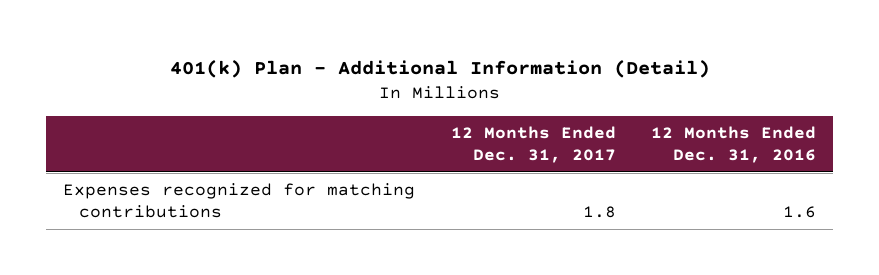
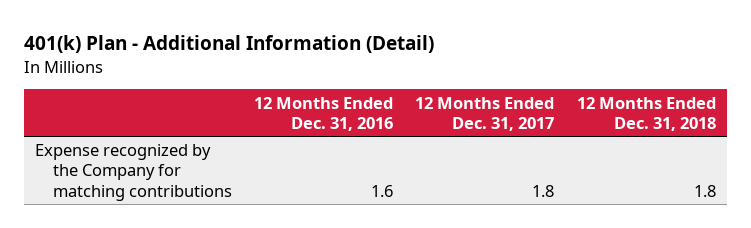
- | 12 Months Ended Dec. 31, 2017 | 12 Months Ended Dec. 31, 2016
+ | 12 Months Ended Dec. 31, 2016 | 12 Months Ended Dec. 31, 2017 | 12 Months Ended Dec. 31, 2018
- Expenses recognized for matching contributions | 1.8 | 1.6
+ Expense recognized by the Company for matching contributions | 1.6 | 1.8 | 1.8

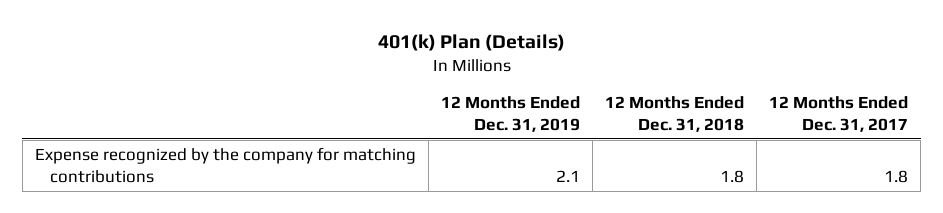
- 401(k) Plan - Additional Information (Detail)
+ 401(k) Plan (Details)
- | 12 Months Ended Dec. 31, 2016 | 12 Months Ended Dec. 31, 2017 | 12 Months Ended Dec. 31, 2018
+ | 12 Months Ended Dec. 31, 2019 | 12 Months Ended Dec. 31, 2018 | 12 Months Ended Dec. 31, 2017
- Expense recognized by the Company for matching contributions | 1.6 | 1.8 | 1.8
+ Expense recognized by the company for matching contributions | 2.1 | 1.8 | 1.8

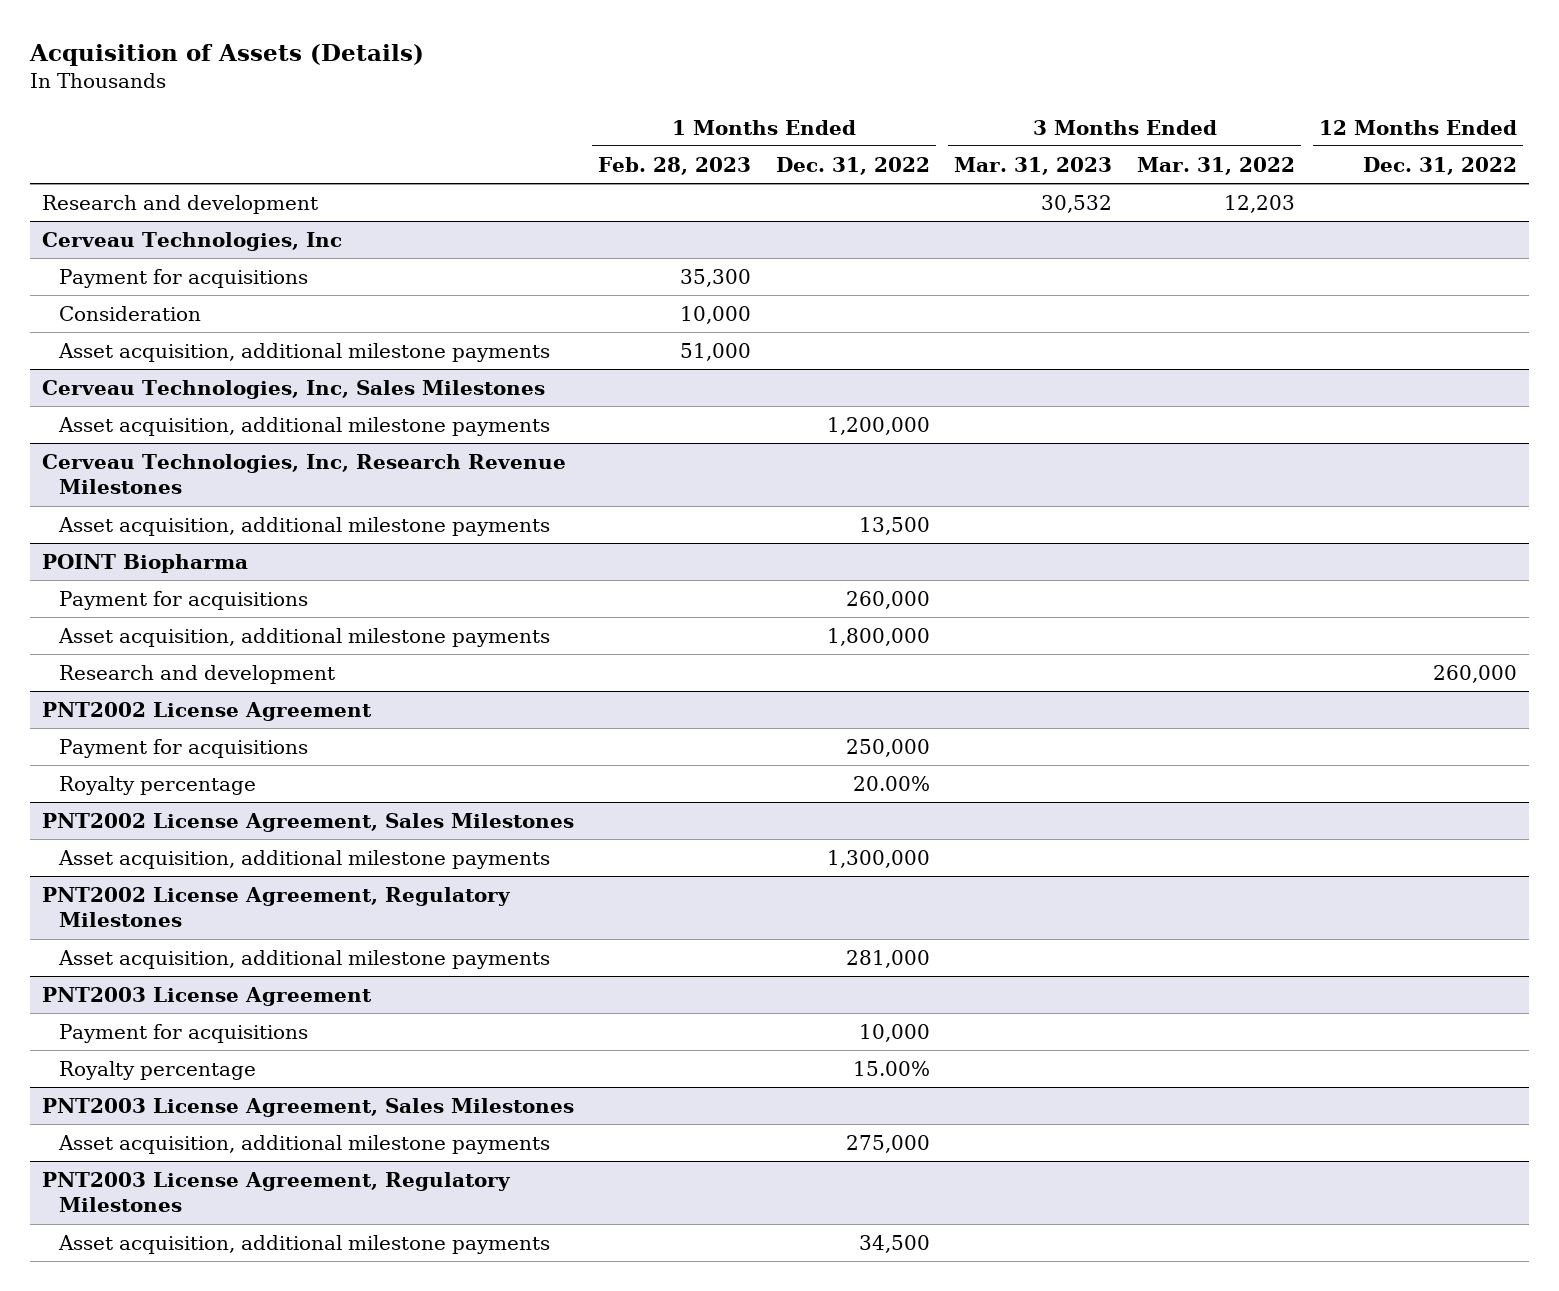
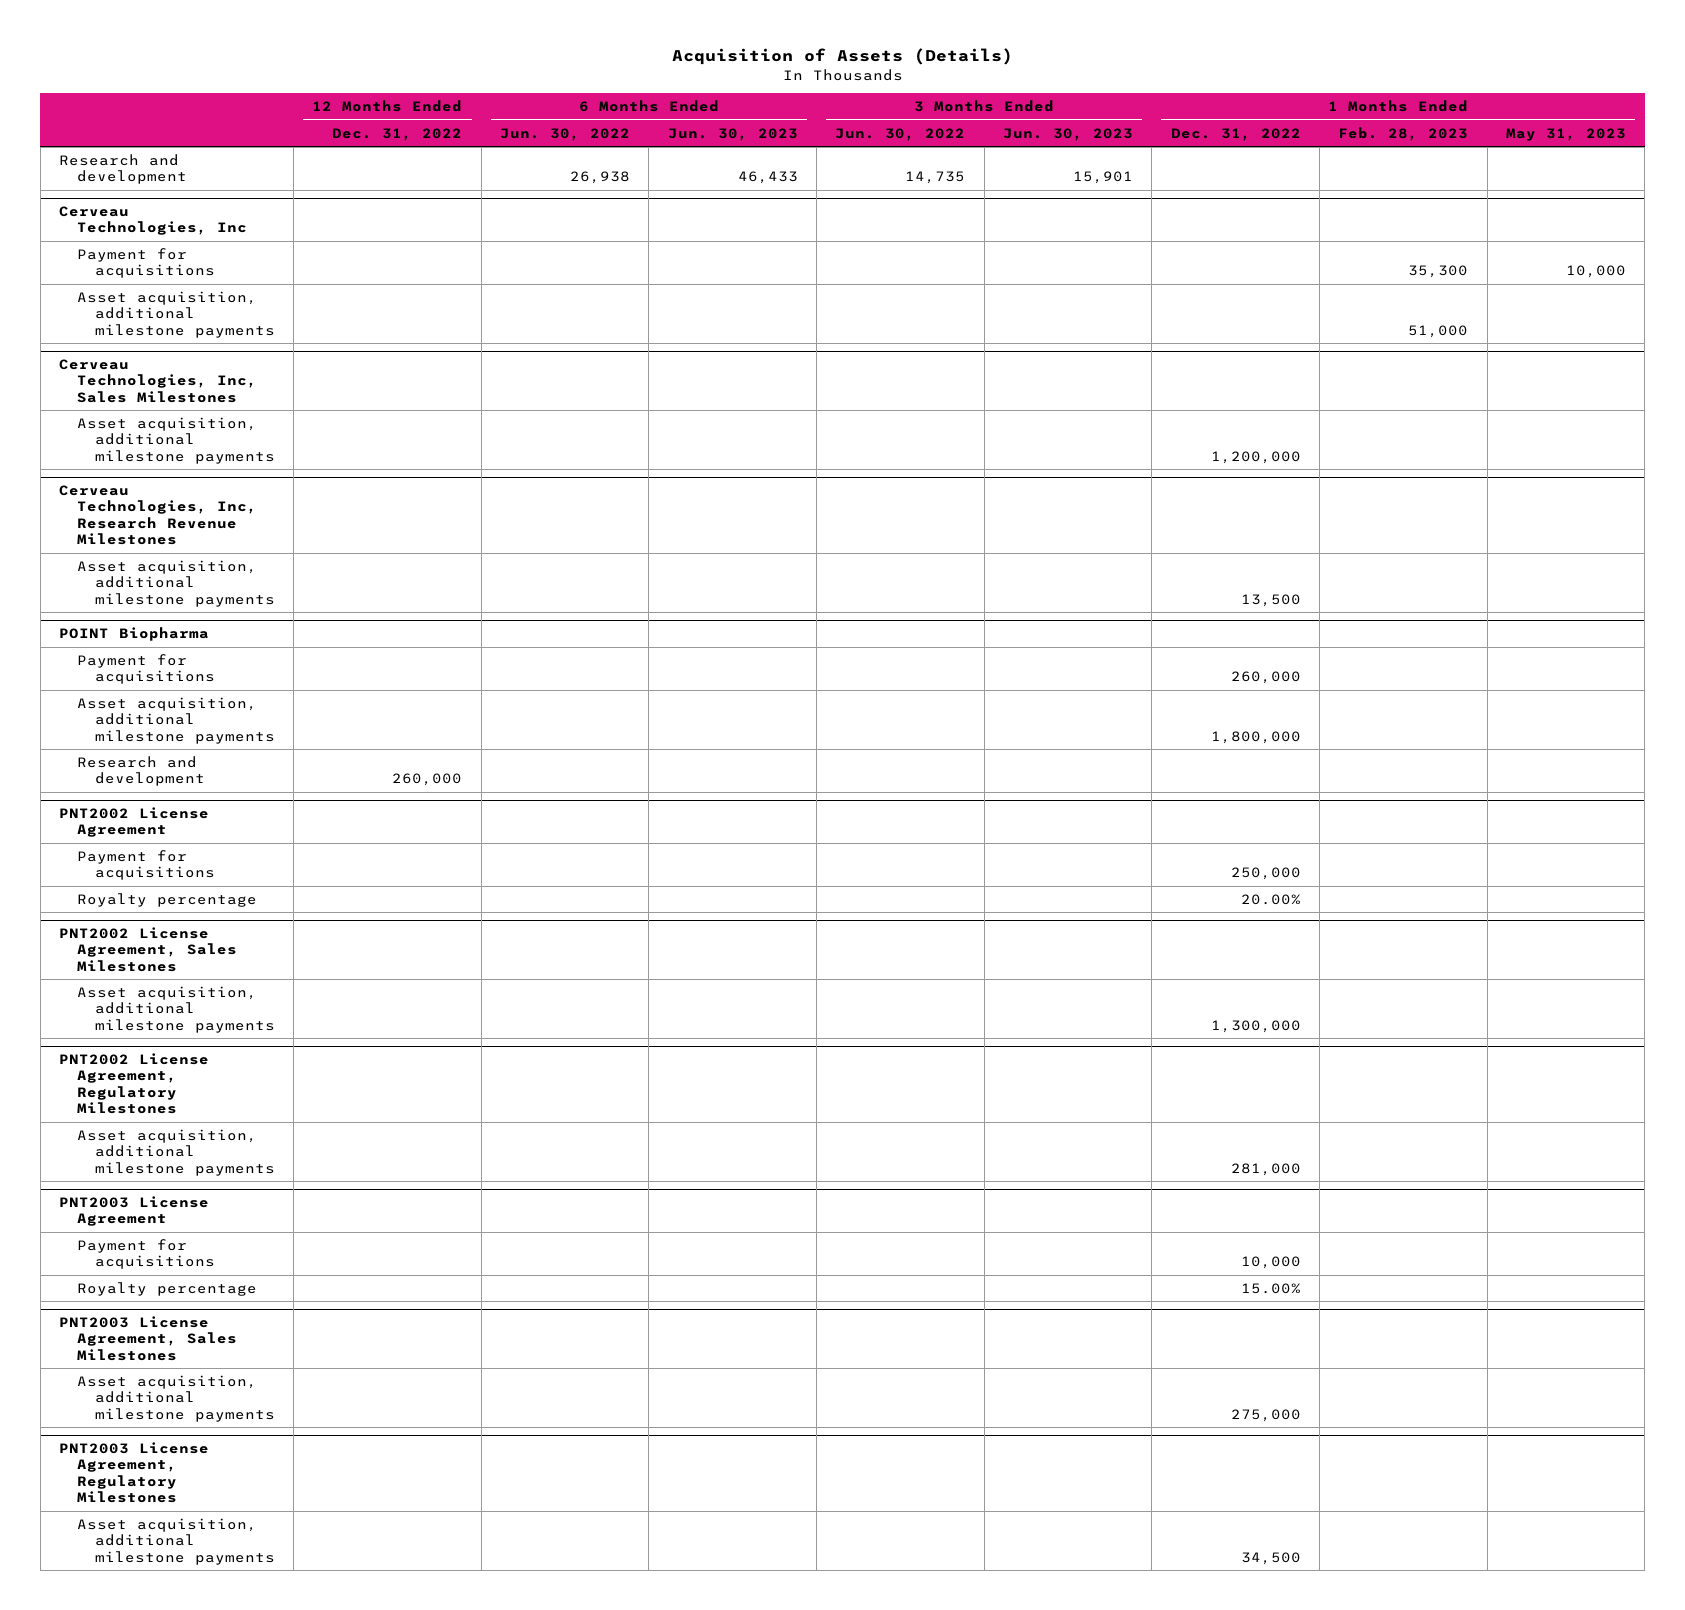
- | 1 Months Ended Feb. 28, 2023 | 1 Months Ended Dec. 31, 2022 | 3 Months Ended Mar. 31, 2023 | 3 Months Ended Mar. 31, 2022 | 12 Months Ended Dec. 31, 2022
+ | 12 Months Ended Dec. 31, 2022 | 6 Months Ended Jun. 30, 2022 | 6 Months Ended Jun. 30, 2023 | 3 Months Ended Jun. 30, 2022 | 3 Months Ended Jun. 30, 2023 | 1 Months Ended Dec. 31, 2022 | 1 Months Ended Feb. 28, 2023 | 1 Months Ended May 31, 2023
@ Cerveau Technologies, Inc
- Consideration | 10,000 | | | |

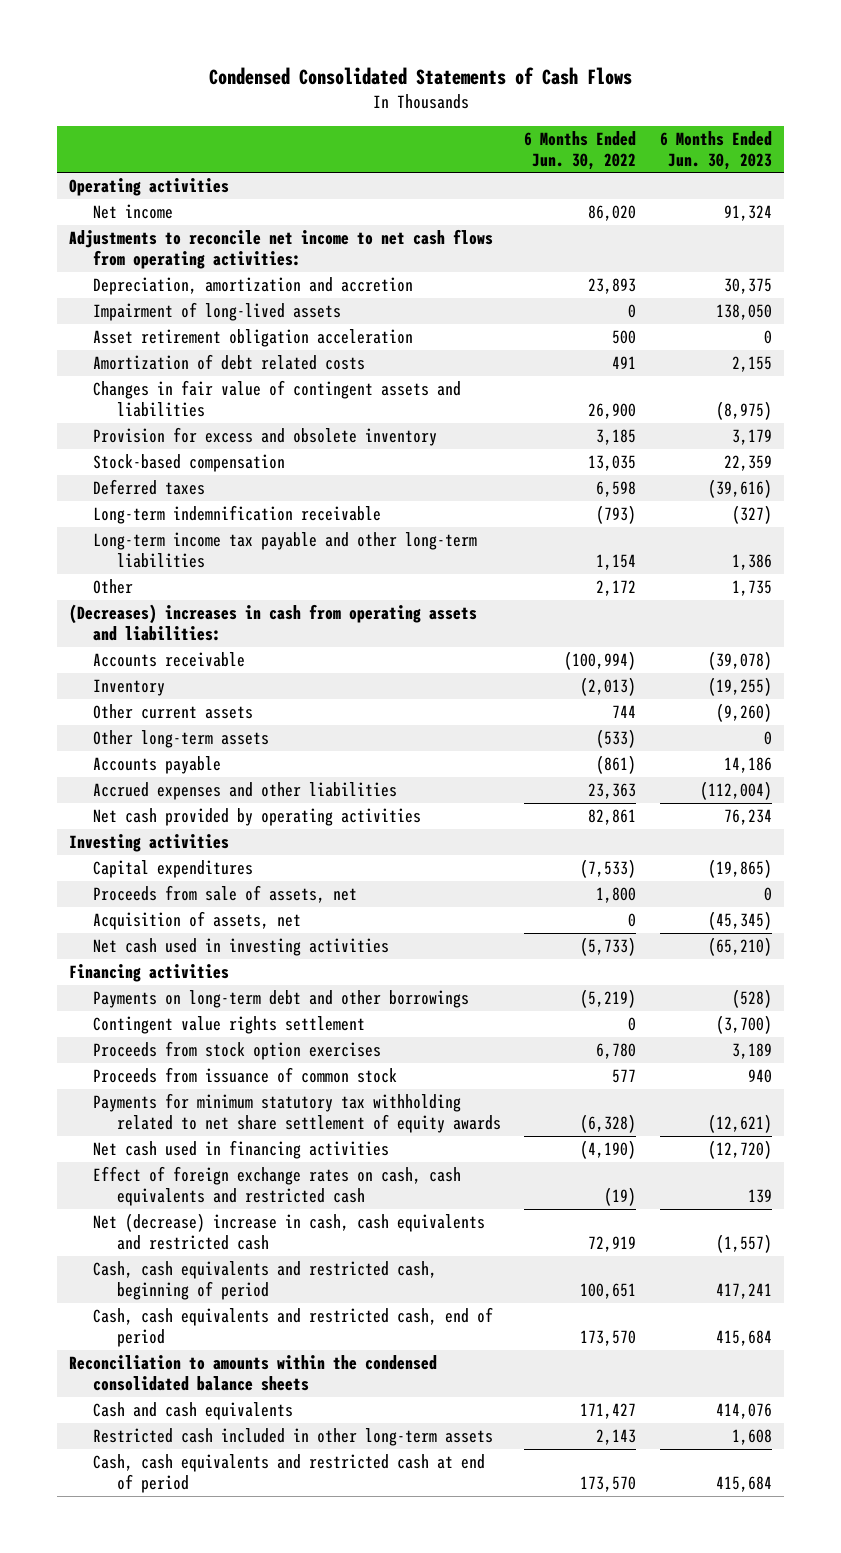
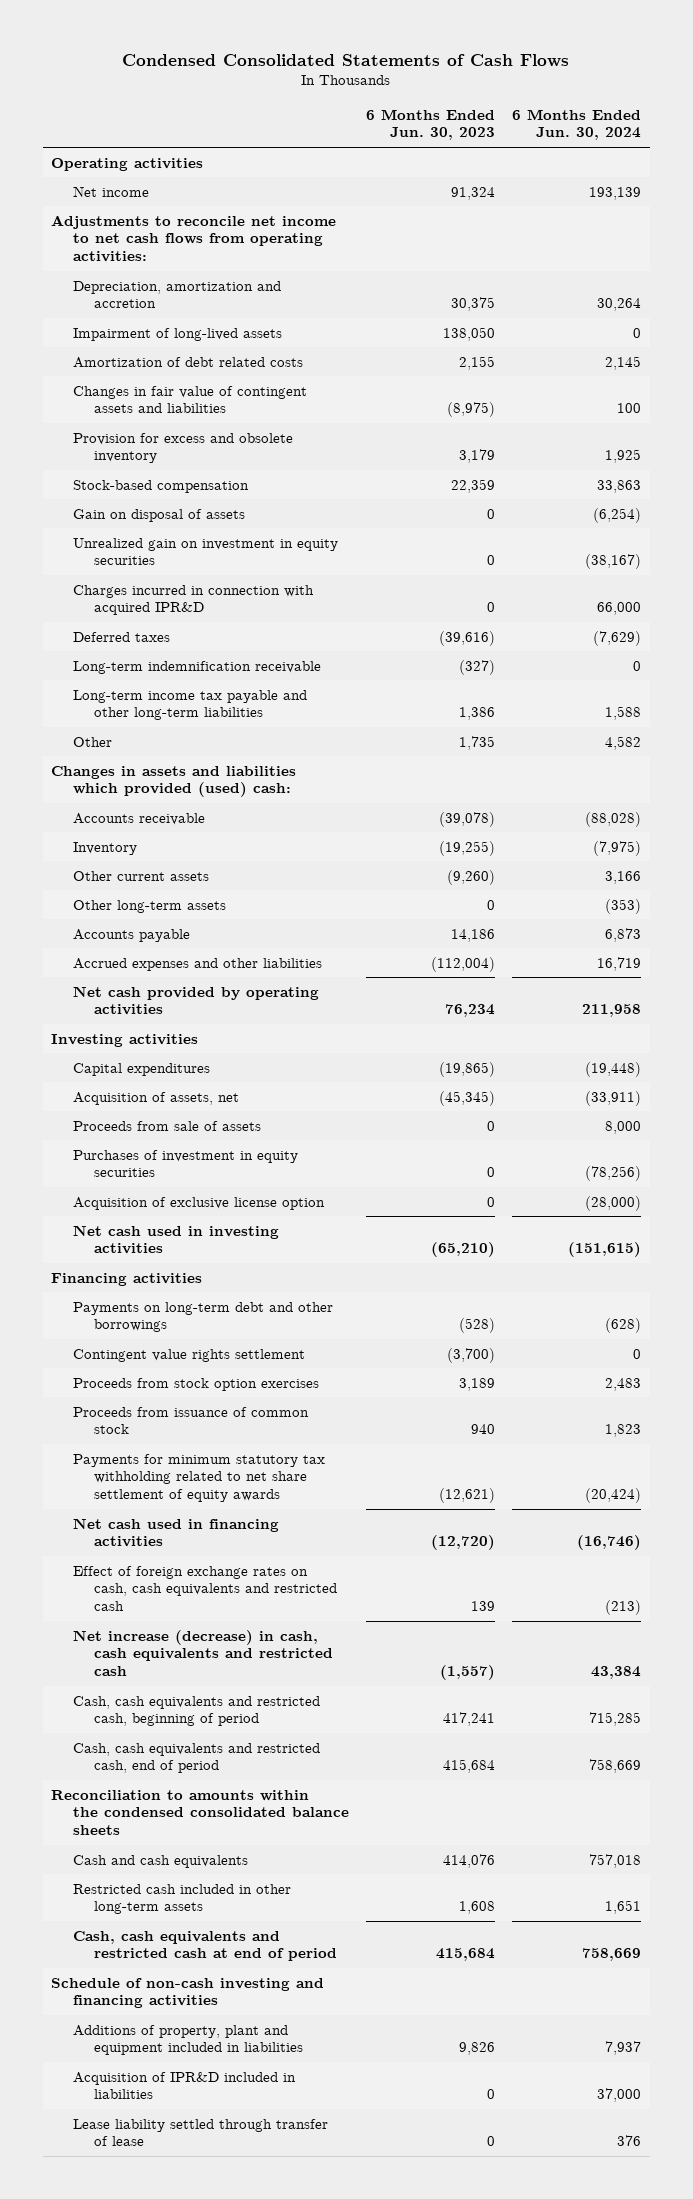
- | 6 Months Ended Jun. 30, 2022 | 6 Months Ended Jun. 30, 2023
+ | 6 Months Ended Jun. 30, 2023 | 6 Months Ended Jun. 30, 2024
- Asset retirement obligation acceleration | 500 | 0
+ Gain on disposal of assets | 0 | (6,254)
+ Unrealized gain on investment in equity securities | 0 | (38,167)
+ Charges incurred in connection with acquired IPR&D | 0 | 66,000
- (Decreases) increases in cash from operating assets and liabilities:
+ Changes in assets and liabilities which provided (used) cash:
- Proceeds from sale of assets, net | 1,800 | 0
+ Proceeds from sale of assets | 0 | 8,000
+ Purchases of investment in equity securities | 0 | (78,256)
+ Acquisition of exclusive license option | 0 | (28,000)
- Net (decrease) increase in cash, cash equivalents and restricted cash | 72,919 | (1,557)
+ Net increase (decrease) in cash, cash equivalents and restricted cash | (1,557) | 43,384
+ Schedule of non-cash investing and financing activities
+ Additions of property, plant and equipment included in liabilities | 9,826 | 7,937
+ Acquisition of IPR&D included in liabilities | 0 | 37,000
+ Lease liability settled through transfer of lease | 0 | 376

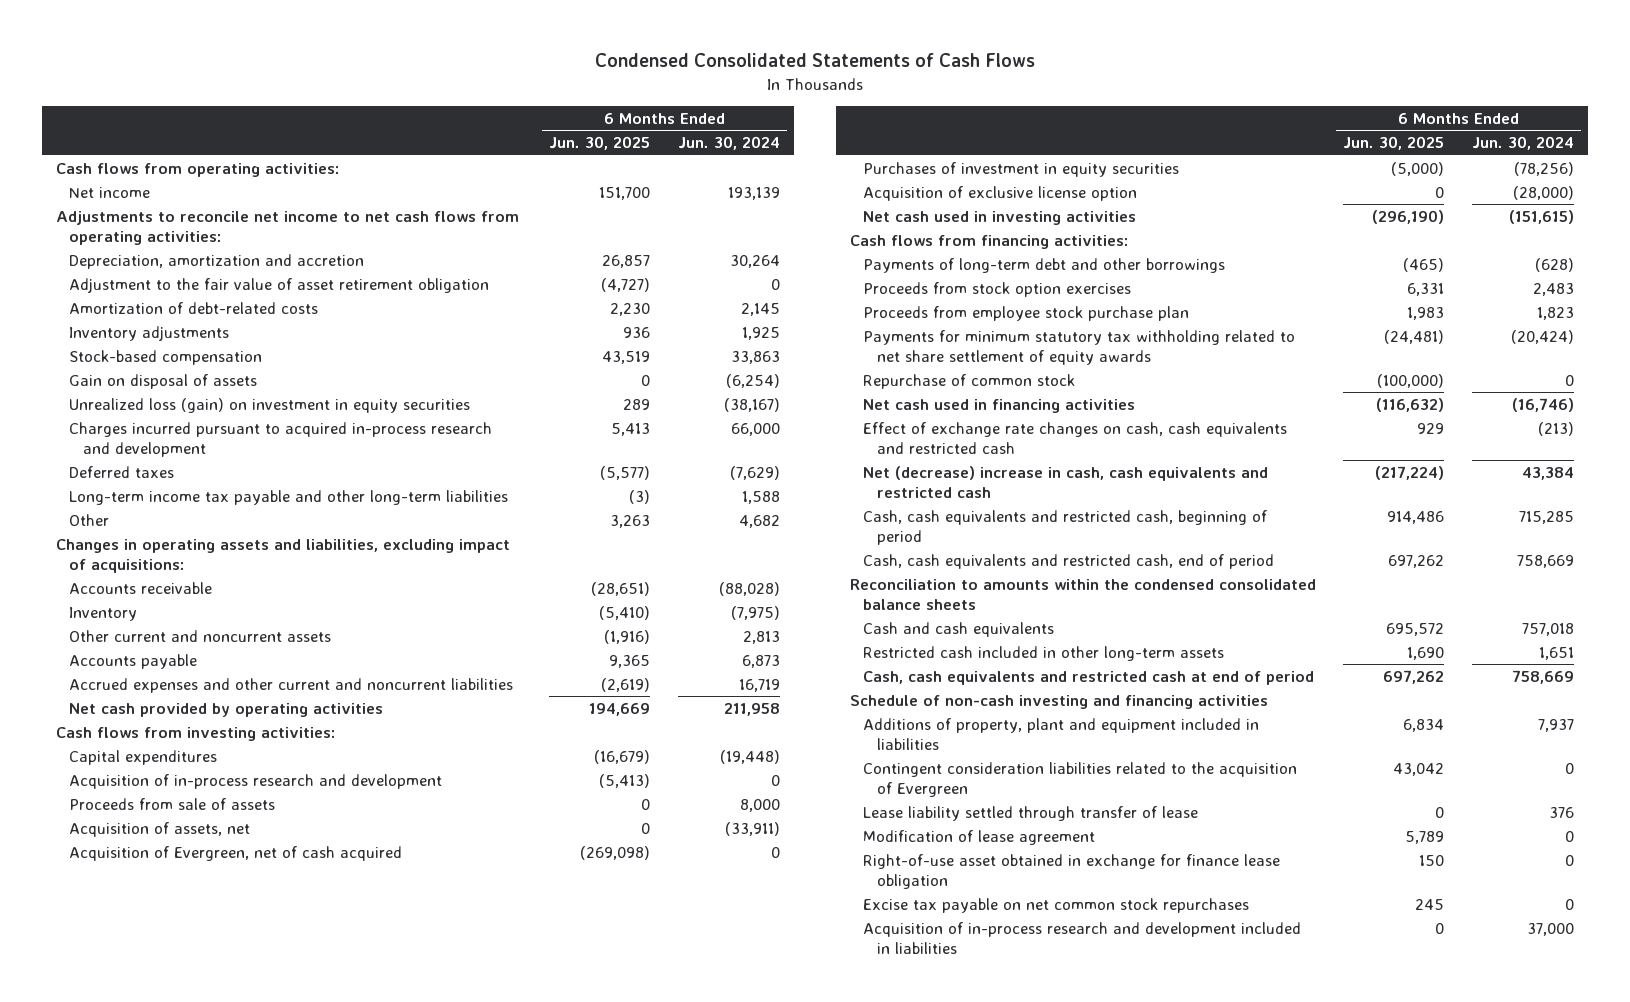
- | 6 Months Ended Jun. 30, 2023 | 6 Months Ended Jun. 30, 2024
+ | 6 Months Ended Jun. 30, 2025 | 6 Months Ended Jun. 30, 2024
- Operating activities
+ Cash flows from operating activities:
- Impairment of long-lived assets | 138,050 | 0
- Amortization of debt related costs | 2,155 | 2,145
- Changes in fair value of contingent assets and liabilities | (8,975) | 100
- Provision for excess and obsolete inventory | 3,179 | 1,925
+ Adjustment to the fair value of asset retirement obligation | (4,727) | 0
+ Amortization of debt-related costs | 2,230 | 2,145
+ Inventory adjustments | 936 | 1,925
- Unrealized gain on investment in equity securities | 0 | (38,167)
- Charges incurred in connection with acquired IPR&D | 0 | 66,000
+ Unrealized loss (gain) on investment in equity securities | 289 | (38,167)
+ Charges incurred pursuant to acquired in-process research and development | 5,413 | 66,000
- Long-term indemnification receivable | (327) | 0
- Other | 1,735 | 4,582
- Changes in assets and liabilities which provided (used) cash:
+ Other | 3,263 | 4,682
+ Changes in operating assets and liabilities, excluding impact of acquisitions:
- Other current assets | (9,260) | 3,166
- Other long-term assets | 0 | (353)
+ Other current and noncurrent assets | (1,916) | 2,813
- Accrued expenses and other liabilities | (112,004) | 16,719
+ Accrued expenses and other current and noncurrent liabilities | (2,619) | 16,719
- Investing activities
+ Cash flows from investing activities:
+ Acquisition of in-process research and development | (5,413) | 0
moved down: Acquisition of assets, net | 0 | (33,911)
+ Acquisition of Evergreen, net of cash acquired | (269,098) | 0
- Financing activities
- Payments on long-term debt and other borrowings | (528) | (628)
- Contingent value rights settlement | (3,700) | 0
+ Cash flows from financing activities:
+ Payments of long-term debt and other borrowings | (465) | (628)
- Proceeds from issuance of common stock | 940 | 1,823
+ Proceeds from employee stock purchase plan | 1,983 | 1,823
+ Repurchase of common stock | (100,000) | 0
- Effect of foreign exchange rates on cash, cash equivalents and restricted cash | 139 | (213)
- Net increase (decrease) in cash, cash equivalents and restricted cash | (1,557) | 43,384
+ Effect of exchange rate changes on cash, cash equivalents and restricted cash | 929 | (213)
+ Net (decrease) increase in cash, cash equivalents and restricted cash | (217,224) | 43,384
- Acquisition of IPR&D included in liabilities | 0 | 37,000
+ Contingent consideration liabilities related to the acquisition of Evergreen | 43,042 | 0
+ Modification of lease agreement | 5,789 | 0
+ Right-of-use asset obtained in exchange for finance lease obligation | 150 | 0
+ Excise tax payable on net common stock repurchases | 245 | 0
+ Acquisition of in-process research and development included in liabilities | 0 | 37,000

